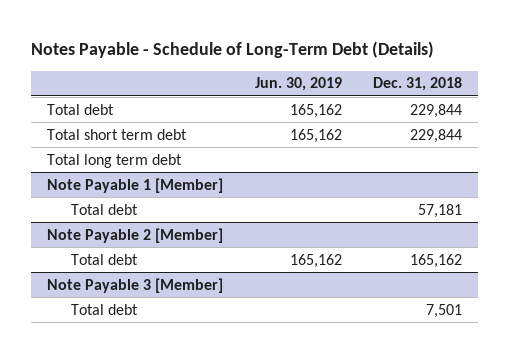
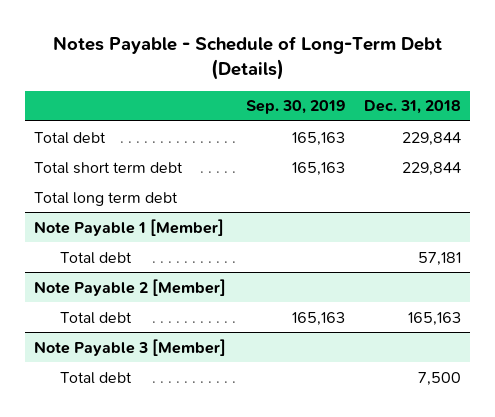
- | Jun. 30, 2019 | Dec. 31, 2018
+ | Sep. 30, 2019 | Dec. 31, 2018
@ Note Payable 2 [Member]
- Total debt | 165,162 | 165,162
+ Total debt | 165,163 | 165,163
@ Note Payable 3 [Member]
- Total debt | | 7,501
+ Total debt | | 7,500

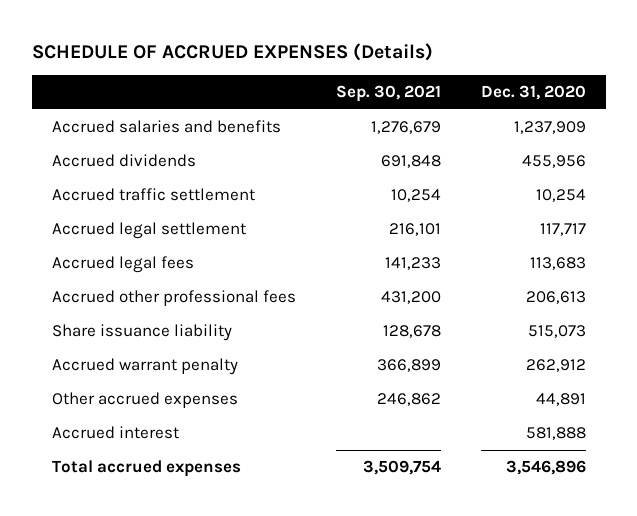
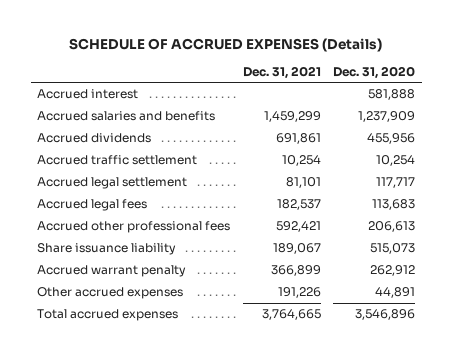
- | Sep. 30, 2021 | Dec. 31, 2020
+ | Dec. 31, 2021 | Dec. 31, 2020
moved up: Accrued interest | | 581,888

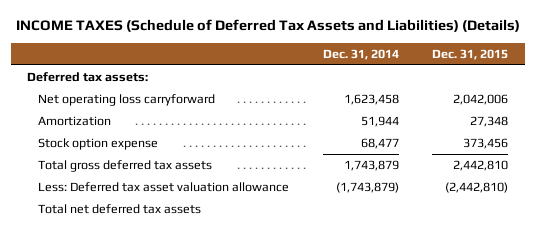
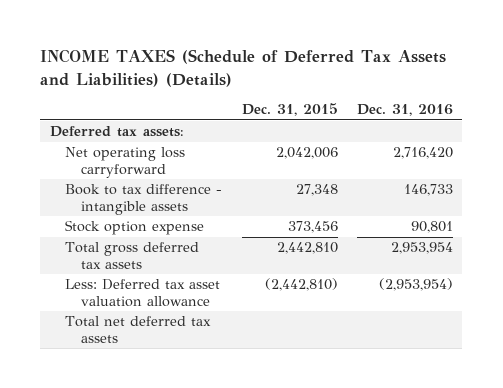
- | Dec. 31, 2014 | Dec. 31, 2015
+ | Dec. 31, 2015 | Dec. 31, 2016
- Amortization | 51,944 | 27,348
+ Book to tax difference - intangible assets | 27,348 | 146,733

